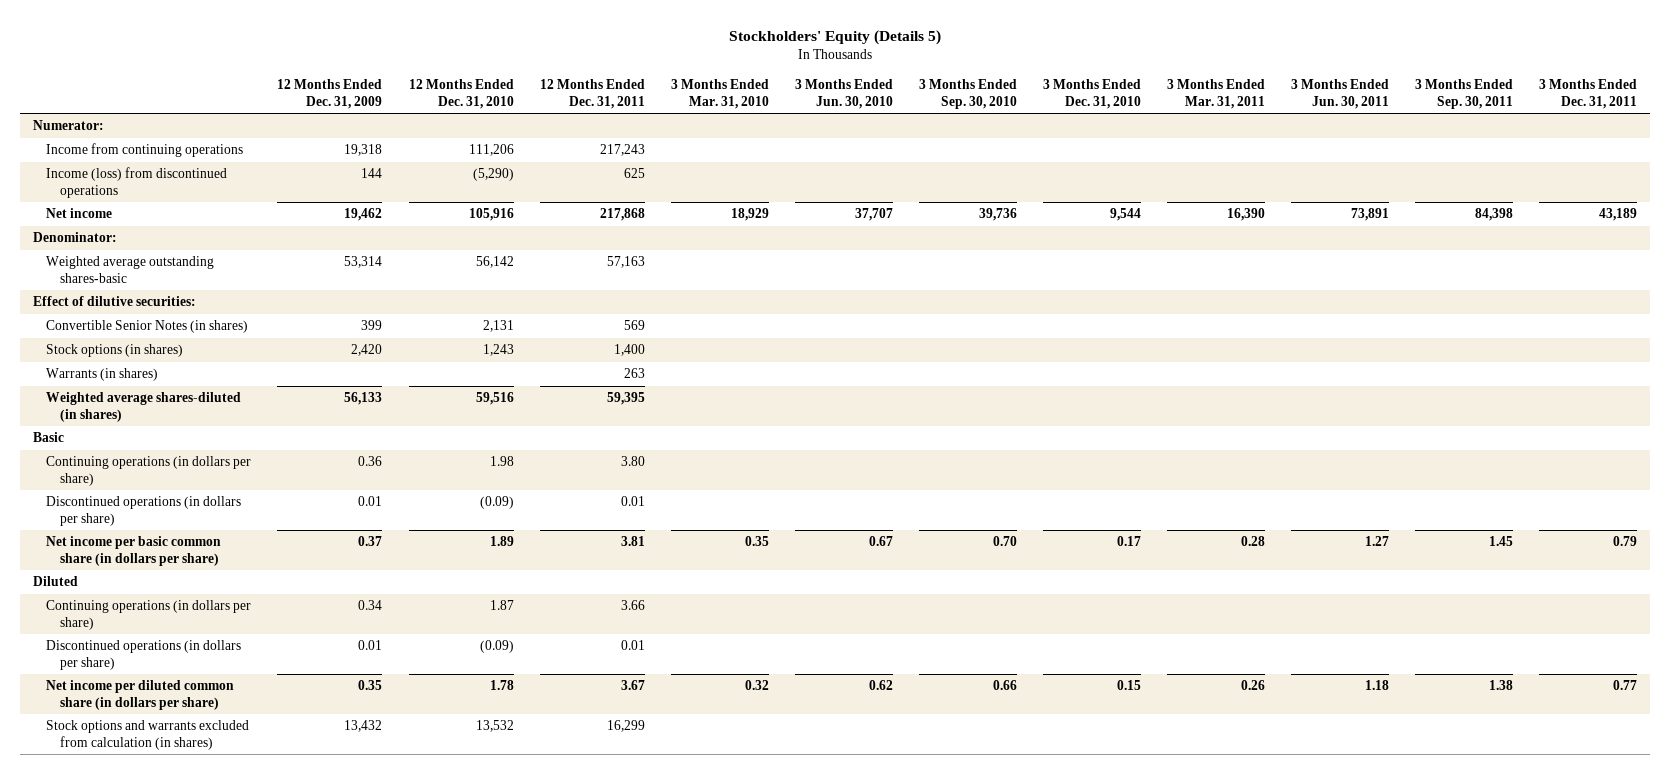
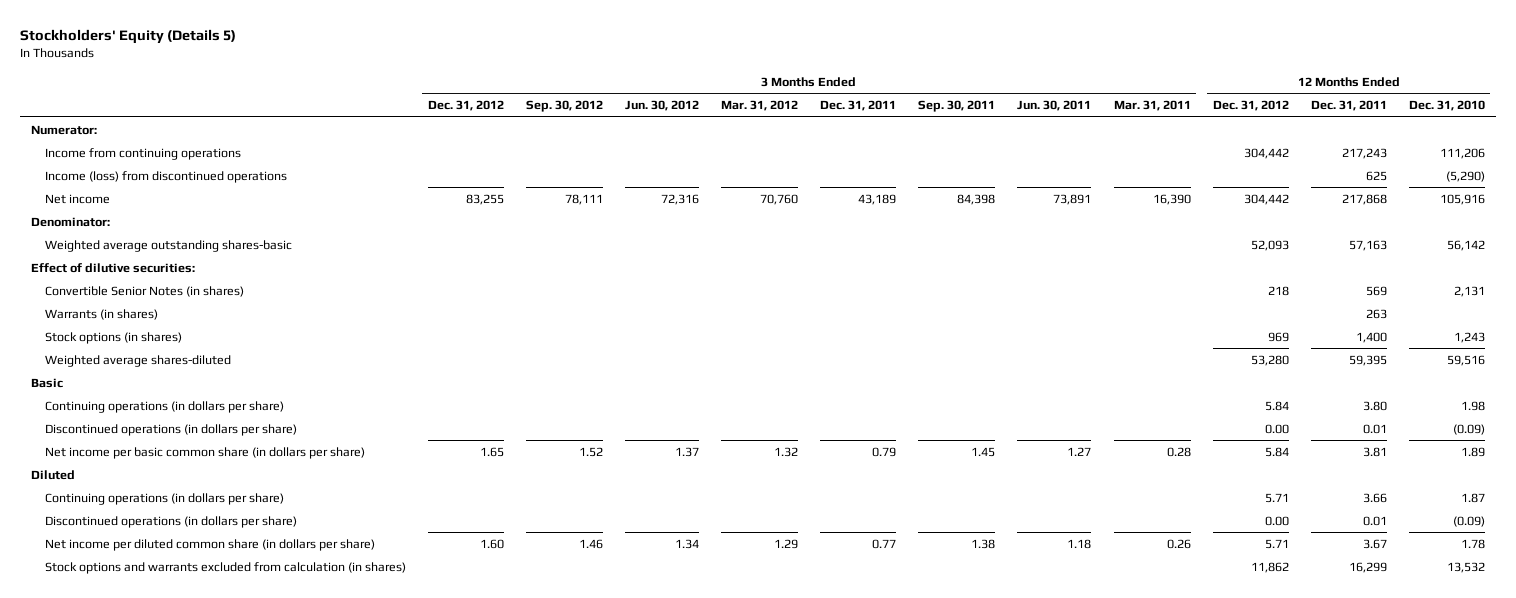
- | 12 Months Ended Dec. 31, 2009 | 12 Months Ended Dec. 31, 2010 | 12 Months Ended Dec. 31, 2011 | 3 Months Ended Mar. 31, 2010 | 3 Months Ended Jun. 30, 2010 | 3 Months Ended Sep. 30, 2010 | 3 Months Ended Dec. 31, 2010 | 3 Months Ended Mar. 31, 2011 | 3 Months Ended Jun. 30, 2011 | 3 Months Ended Sep. 30, 2011 | 3 Months Ended Dec. 31, 2011
+ | 3 Months Ended Dec. 31, 2012 | 3 Months Ended Sep. 30, 2012 | 3 Months Ended Jun. 30, 2012 | 3 Months Ended Mar. 31, 2012 | 3 Months Ended Dec. 31, 2011 | 3 Months Ended Sep. 30, 2011 | 3 Months Ended Jun. 30, 2011 | 3 Months Ended Mar. 31, 2011 | 12 Months Ended Dec. 31, 2012 | 12 Months Ended Dec. 31, 2011 | 12 Months Ended Dec. 31, 2010
- Weighted average shares-diluted (in shares) | 56,133 | 59,516 | 59,395 | | | | | | | |
moved down: Stock options (in shares) | | | | | | | | | 969 | 1,400 | 1,243
+ Weighted average shares-diluted | | | | | | | | | 53,280 | 59,395 | 59,516

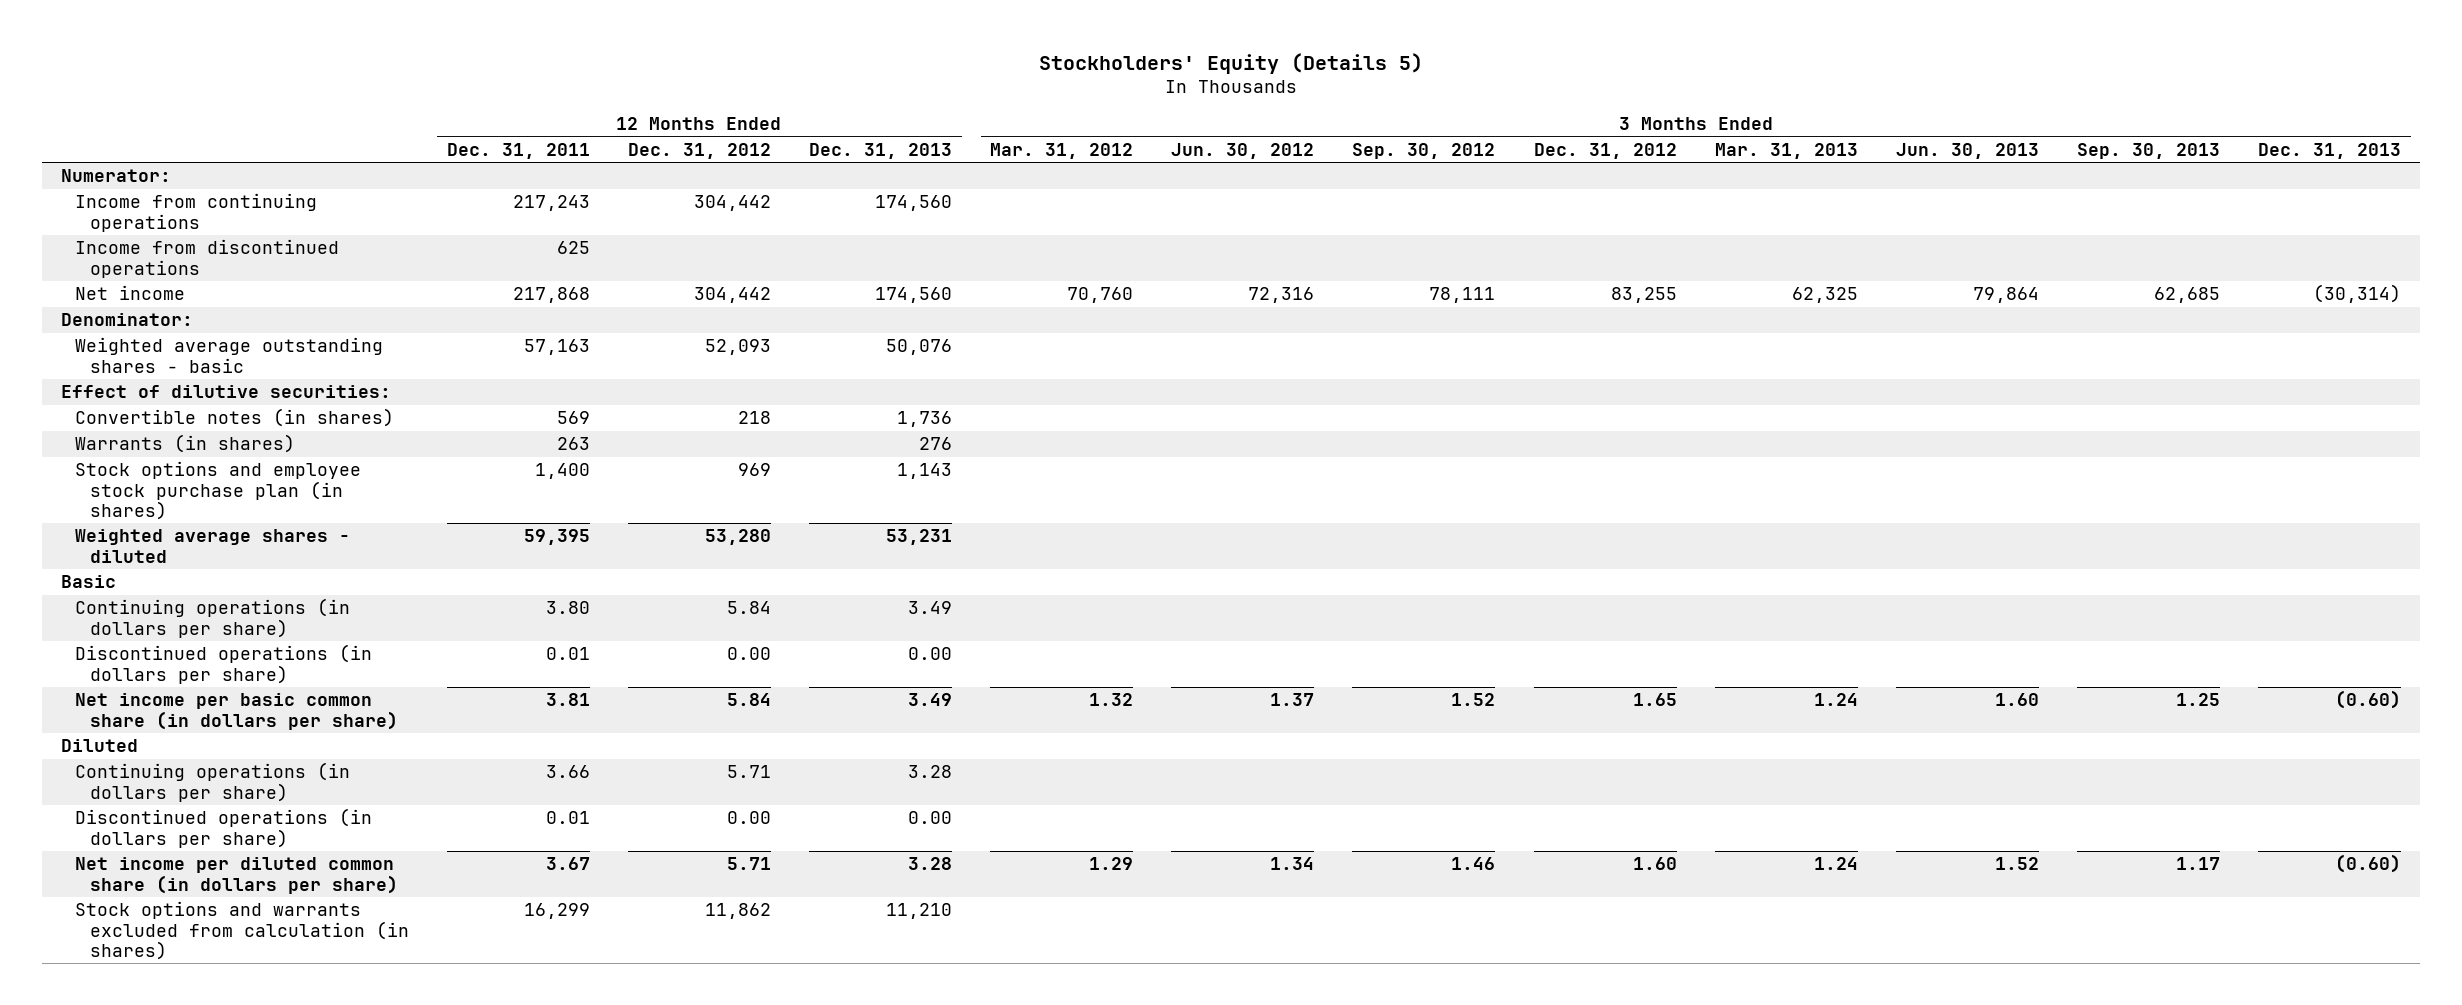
- | 3 Months Ended Dec. 31, 2012 | 3 Months Ended Sep. 30, 2012 | 3 Months Ended Jun. 30, 2012 | 3 Months Ended Mar. 31, 2012 | 3 Months Ended Dec. 31, 2011 | 3 Months Ended Sep. 30, 2011 | 3 Months Ended Jun. 30, 2011 | 3 Months Ended Mar. 31, 2011 | 12 Months Ended Dec. 31, 2012 | 12 Months Ended Dec. 31, 2011 | 12 Months Ended Dec. 31, 2010
+ | 12 Months Ended Dec. 31, 2011 | 12 Months Ended Dec. 31, 2012 | 12 Months Ended Dec. 31, 2013 | 3 Months Ended Mar. 31, 2012 | 3 Months Ended Jun. 30, 2012 | 3 Months Ended Sep. 30, 2012 | 3 Months Ended Dec. 31, 2012 | 3 Months Ended Mar. 31, 2013 | 3 Months Ended Jun. 30, 2013 | 3 Months Ended Sep. 30, 2013 | 3 Months Ended Dec. 31, 2013
- Income (loss) from discontinued operations | | | | | | | | | | 625 | (5,290)
+ Income from discontinued operations | 625 | | | | | | | | | |
- Weighted average outstanding shares-basic | | | | | | | | | 52,093 | 57,163 | 56,142
+ Weighted average outstanding shares - basic | 57,163 | 52,093 | 50,076 | | | | | | | |
- Convertible Senior Notes (in shares) | | | | | | | | | 218 | 569 | 2,131
+ Convertible notes (in shares) | 569 | 218 | 1,736 | | | | | | | |
- Stock options (in shares) | | | | | | | | | 969 | 1,400 | 1,243
- Weighted average shares-diluted | | | | | | | | | 53,280 | 59,395 | 59,516
+ Stock options and employee stock purchase plan (in shares) | 1,400 | 969 | 1,143 | | | | | | | |
+ Weighted average shares - diluted | 59,395 | 53,280 | 53,231 | | | | | | | |

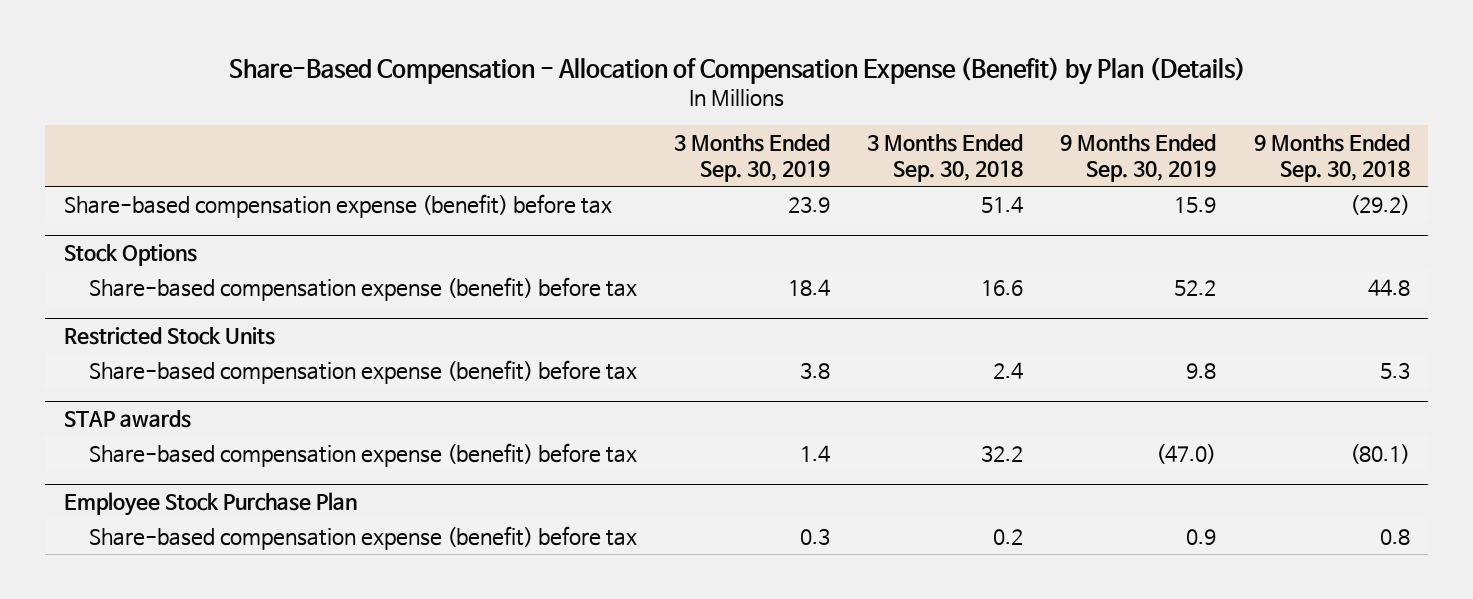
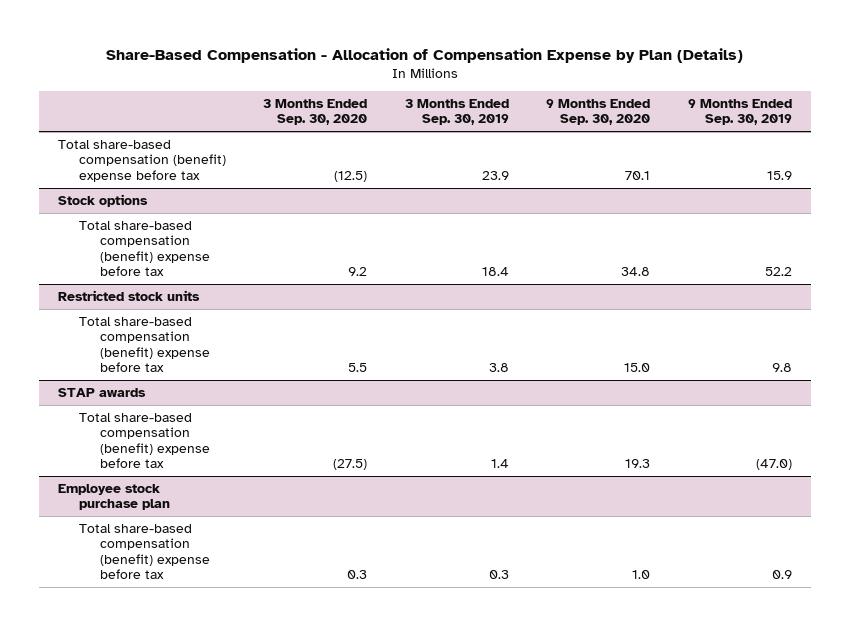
- Share-Based Compensation - Allocation of Compensation Expense (Benefit) by Plan (Details)
+ Share-Based Compensation - Allocation of Compensation Expense by Plan (Details)
- | 3 Months Ended Sep. 30, 2019 | 3 Months Ended Sep. 30, 2018 | 9 Months Ended Sep. 30, 2019 | 9 Months Ended Sep. 30, 2018
+ | 3 Months Ended Sep. 30, 2020 | 3 Months Ended Sep. 30, 2019 | 9 Months Ended Sep. 30, 2020 | 9 Months Ended Sep. 30, 2019
- Share-based compensation expense (benefit) before tax | 23.9 | 51.4 | 15.9 | (29.2)
- Stock Options
- Share-based compensation expense (benefit) before tax | 18.4 | 16.6 | 52.2 | 44.8
- Restricted Stock Units
- Share-based compensation expense (benefit) before tax | 3.8 | 2.4 | 9.8 | 5.3
+ Total share-based compensation (benefit) expense before tax | (12.5) | 23.9 | 70.1 | 15.9
+ Stock options
+ Total share-based compensation (benefit) expense before tax | 9.2 | 18.4 | 34.8 | 52.2
+ Restricted stock units
+ Total share-based compensation (benefit) expense before tax | 5.5 | 3.8 | 15.0 | 9.8
@ STAP awards
- Share-based compensation expense (benefit) before tax | 1.4 | 32.2 | (47.0) | (80.1)
- Employee Stock Purchase Plan
- Share-based compensation expense (benefit) before tax | 0.3 | 0.2 | 0.9 | 0.8
@ STAP awards
+ Total share-based compensation (benefit) expense before tax | (27.5) | 1.4 | 19.3 | (47.0)
+ Employee stock purchase plan
+ Total share-based compensation (benefit) expense before tax | 0.3 | 0.3 | 1.0 | 0.9

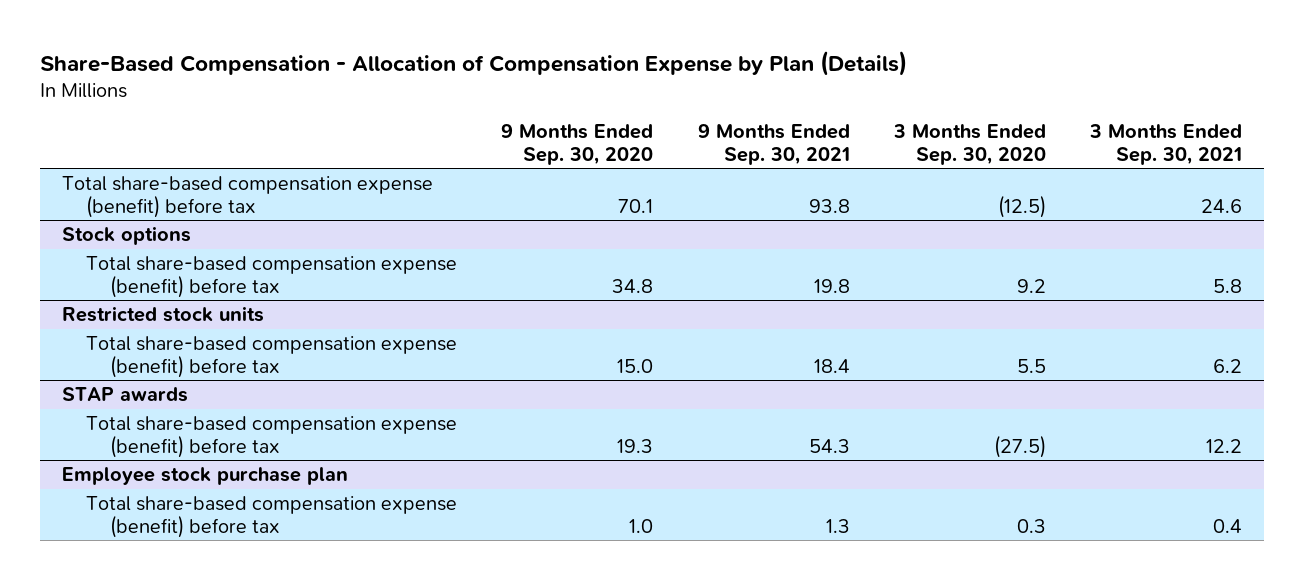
- | 3 Months Ended Sep. 30, 2020 | 3 Months Ended Sep. 30, 2019 | 9 Months Ended Sep. 30, 2020 | 9 Months Ended Sep. 30, 2019
+ | 9 Months Ended Sep. 30, 2020 | 9 Months Ended Sep. 30, 2021 | 3 Months Ended Sep. 30, 2020 | 3 Months Ended Sep. 30, 2021
- Total share-based compensation (benefit) expense before tax | (12.5) | 23.9 | 70.1 | 15.9
+ Total share-based compensation expense (benefit) before tax | 70.1 | 93.8 | (12.5) | 24.6
@ Stock options
- Total share-based compensation (benefit) expense before tax | 9.2 | 18.4 | 34.8 | 52.2
+ Total share-based compensation expense (benefit) before tax | 34.8 | 19.8 | 9.2 | 5.8
@ Restricted stock units
- Total share-based compensation (benefit) expense before tax | 5.5 | 3.8 | 15.0 | 9.8
+ Total share-based compensation expense (benefit) before tax | 15.0 | 18.4 | 5.5 | 6.2
@ STAP awards
- Total share-based compensation (benefit) expense before tax | (27.5) | 1.4 | 19.3 | (47.0)
+ Total share-based compensation expense (benefit) before tax | 19.3 | 54.3 | (27.5) | 12.2
@ Employee stock purchase plan
- Total share-based compensation (benefit) expense before tax | 0.3 | 0.3 | 1.0 | 0.9
+ Total share-based compensation expense (benefit) before tax | 1.0 | 1.3 | 0.3 | 0.4

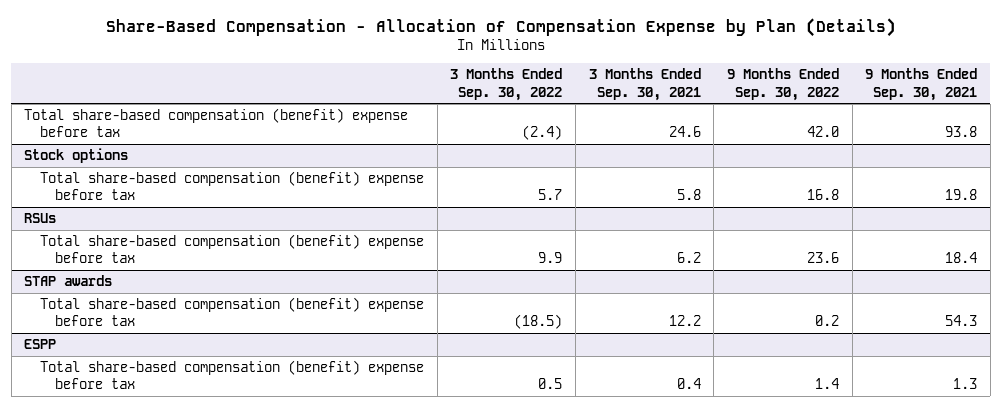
- | 9 Months Ended Sep. 30, 2020 | 9 Months Ended Sep. 30, 2021 | 3 Months Ended Sep. 30, 2020 | 3 Months Ended Sep. 30, 2021
+ | 3 Months Ended Sep. 30, 2022 | 3 Months Ended Sep. 30, 2021 | 9 Months Ended Sep. 30, 2022 | 9 Months Ended Sep. 30, 2021
- Total share-based compensation expense (benefit) before tax | 70.1 | 93.8 | (12.5) | 24.6
+ Total share-based compensation (benefit) expense before tax | (2.4) | 24.6 | 42.0 | 93.8
@ Stock options
- Total share-based compensation expense (benefit) before tax | 34.8 | 19.8 | 9.2 | 5.8
- Restricted stock units
- Total share-based compensation expense (benefit) before tax | 15.0 | 18.4 | 5.5 | 6.2
@ Stock options
+ Total share-based compensation (benefit) expense before tax | 5.7 | 5.8 | 16.8 | 19.8
+ RSUs
+ Total share-based compensation (benefit) expense before tax | 9.9 | 6.2 | 23.6 | 18.4
@ STAP awards
- Total share-based compensation expense (benefit) before tax | 19.3 | 54.3 | (27.5) | 12.2
- Employee stock purchase plan
- Total share-based compensation expense (benefit) before tax | 1.0 | 1.3 | 0.3 | 0.4
@ STAP awards
+ Total share-based compensation (benefit) expense before tax | (18.5) | 12.2 | 0.2 | 54.3
+ ESPP
+ Total share-based compensation (benefit) expense before tax | 0.5 | 0.4 | 1.4 | 1.3

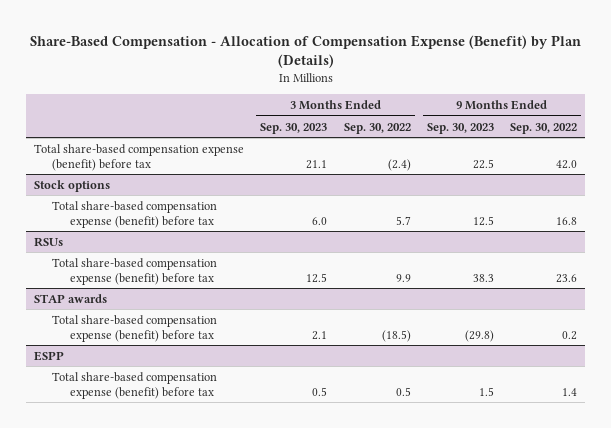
- Share-Based Compensation - Allocation of Compensation Expense by Plan (Details)
+ Share-Based Compensation - Allocation of Compensation Expense (Benefit) by Plan (Details)
- | 3 Months Ended Sep. 30, 2022 | 3 Months Ended Sep. 30, 2021 | 9 Months Ended Sep. 30, 2022 | 9 Months Ended Sep. 30, 2021
+ | 3 Months Ended Sep. 30, 2023 | 3 Months Ended Sep. 30, 2022 | 9 Months Ended Sep. 30, 2023 | 9 Months Ended Sep. 30, 2022
- Total share-based compensation (benefit) expense before tax | (2.4) | 24.6 | 42.0 | 93.8
+ Total share-based compensation expense (benefit) before tax | 21.1 | (2.4) | 22.5 | 42.0
@ Stock options
- Total share-based compensation (benefit) expense before tax | 5.7 | 5.8 | 16.8 | 19.8
+ Total share-based compensation expense (benefit) before tax | 6.0 | 5.7 | 12.5 | 16.8
@ RSUs
- Total share-based compensation (benefit) expense before tax | 9.9 | 6.2 | 23.6 | 18.4
+ Total share-based compensation expense (benefit) before tax | 12.5 | 9.9 | 38.3 | 23.6
@ STAP awards
- Total share-based compensation (benefit) expense before tax | (18.5) | 12.2 | 0.2 | 54.3
+ Total share-based compensation expense (benefit) before tax | 2.1 | (18.5) | (29.8) | 0.2
@ ESPP
- Total share-based compensation (benefit) expense before tax | 0.5 | 0.4 | 1.4 | 1.3
+ Total share-based compensation expense (benefit) before tax | 0.5 | 0.5 | 1.5 | 1.4

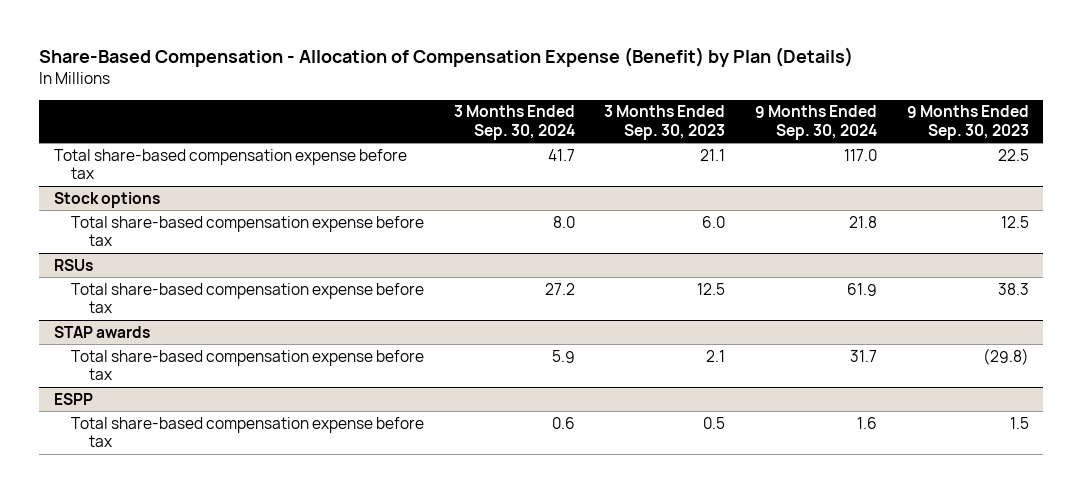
- | 3 Months Ended Sep. 30, 2023 | 3 Months Ended Sep. 30, 2022 | 9 Months Ended Sep. 30, 2023 | 9 Months Ended Sep. 30, 2022
+ | 3 Months Ended Sep. 30, 2024 | 3 Months Ended Sep. 30, 2023 | 9 Months Ended Sep. 30, 2024 | 9 Months Ended Sep. 30, 2023
- Total share-based compensation expense (benefit) before tax | 21.1 | (2.4) | 22.5 | 42.0
+ Total share-based compensation expense before tax | 41.7 | 21.1 | 117.0 | 22.5
@ Stock options
- Total share-based compensation expense (benefit) before tax | 6.0 | 5.7 | 12.5 | 16.8
+ Total share-based compensation expense before tax | 8.0 | 6.0 | 21.8 | 12.5
@ RSUs
- Total share-based compensation expense (benefit) before tax | 12.5 | 9.9 | 38.3 | 23.6
+ Total share-based compensation expense before tax | 27.2 | 12.5 | 61.9 | 38.3
@ STAP awards
- Total share-based compensation expense (benefit) before tax | 2.1 | (18.5) | (29.8) | 0.2
+ Total share-based compensation expense before tax | 5.9 | 2.1 | 31.7 | (29.8)
@ ESPP
- Total share-based compensation expense (benefit) before tax | 0.5 | 0.5 | 1.5 | 1.4
+ Total share-based compensation expense before tax | 0.6 | 0.5 | 1.6 | 1.5

